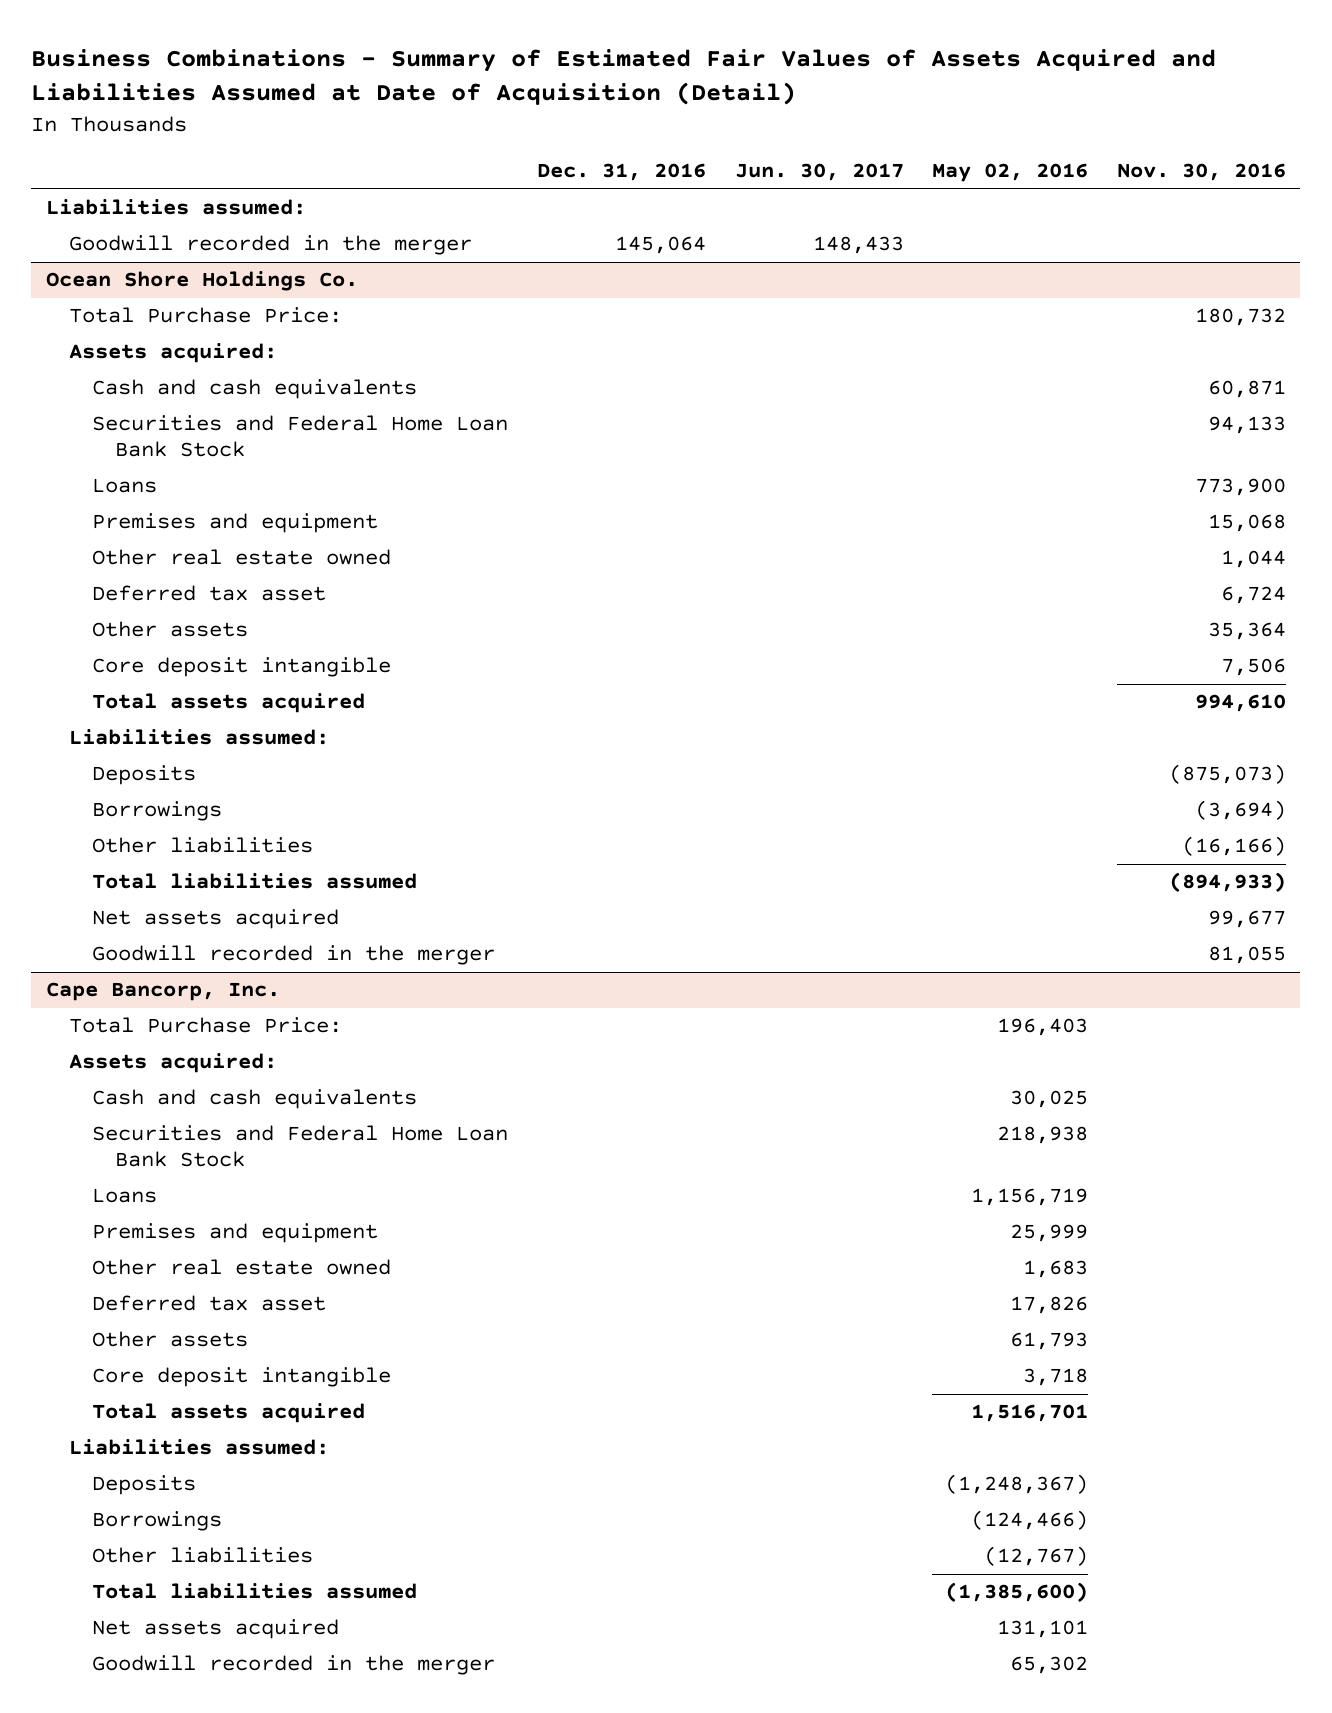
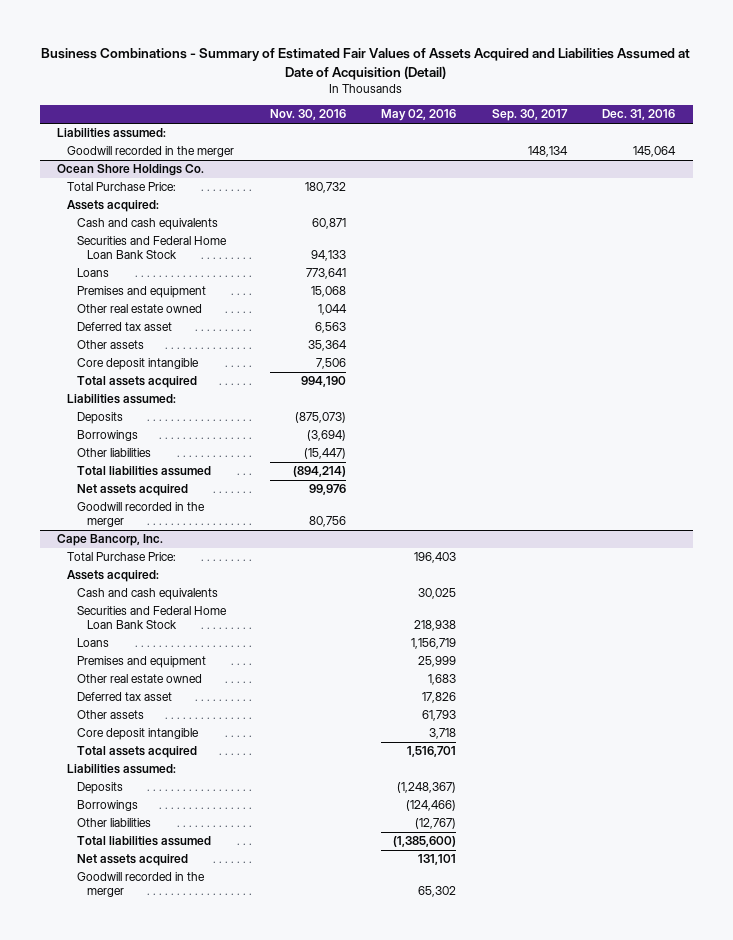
- | Dec. 31, 2016 | Jun. 30, 2017 | May 02, 2016 | Nov. 30, 2016
+ | Nov. 30, 2016 | May 02, 2016 | Sep. 30, 2017 | Dec. 31, 2016
@ Ocean Shore Holdings Co.
- Loans | | | | 773,900
+ Loans | 773,641 | | |
- Deferred tax asset | | | | 6,724
+ Deferred tax asset | 6,563 | | |
- Total assets acquired | | | | 994,610
+ Total assets acquired | 994,190 | | |
- Other liabilities | | | | (16,166)
- Total liabilities assumed | | | | (894,933)
- Net assets acquired | | | | 99,677
- Goodwill recorded in the merger | | | | 81,055
+ Other liabilities | (15,447) | | |
+ Total liabilities assumed | (894,214) | | |
+ Net assets acquired | 99,976 | | |
+ Goodwill recorded in the merger | 80,756 | | |

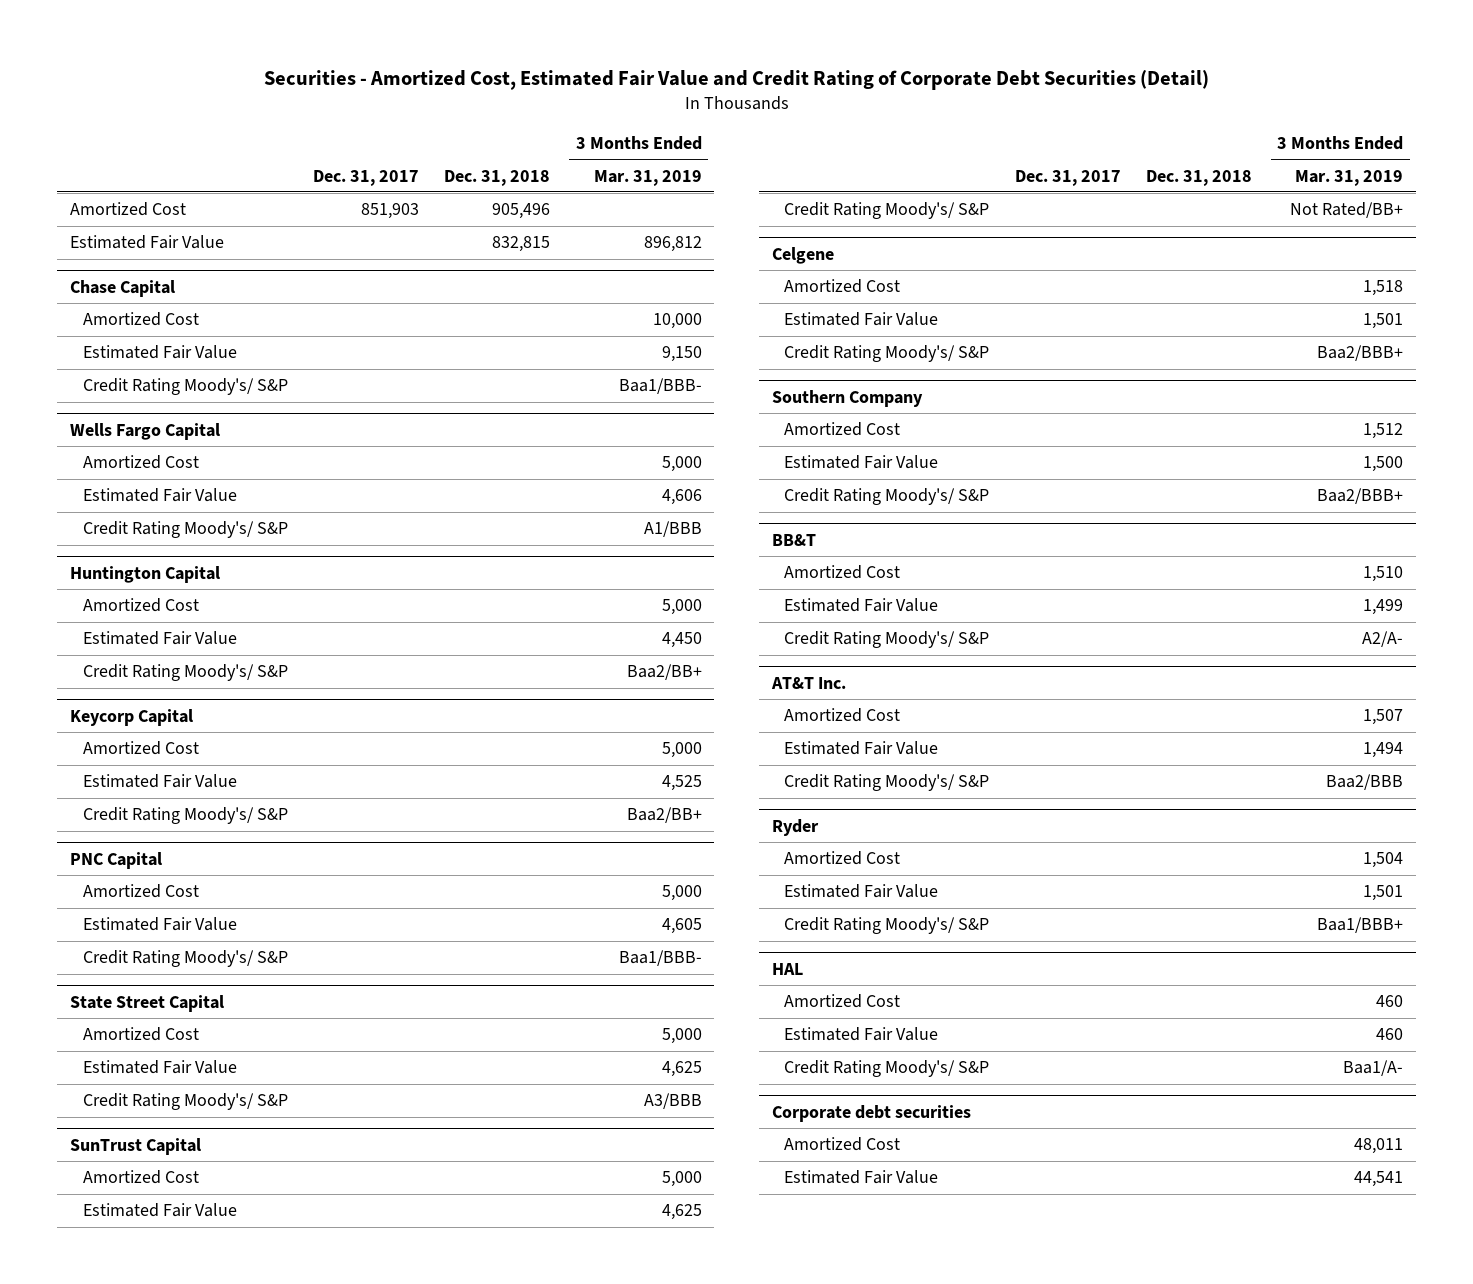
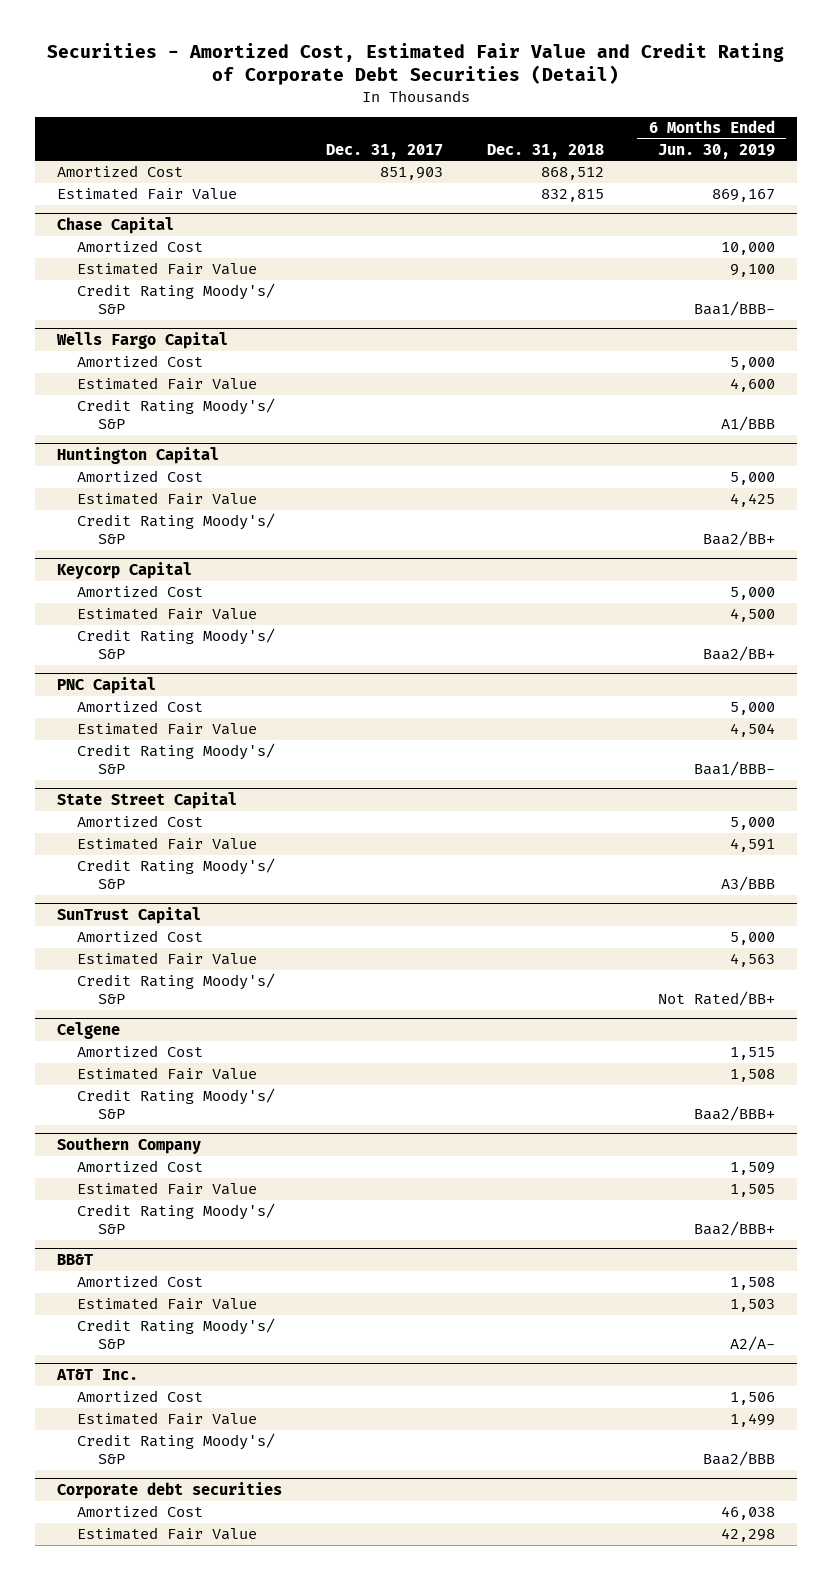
- | Dec. 31, 2017 | Dec. 31, 2018 | 3 Months Ended Mar. 31, 2019
+ | Dec. 31, 2017 | Dec. 31, 2018 | 6 Months Ended Jun. 30, 2019
- Amortized Cost | 851,903 | 905,496 |
+ Amortized Cost | 851,903 | 868,512 |
- Ryder
- Amortized Cost | | | 1,504
- Estimated Fair Value | | | 1,501
- Credit Rating Moody's/ S&P | | | Baa1/BBB+
- HAL
- Amortized Cost | | | 460
- Estimated Fair Value | | | 460
- Credit Rating Moody's/ S&P | | | Baa1/A-

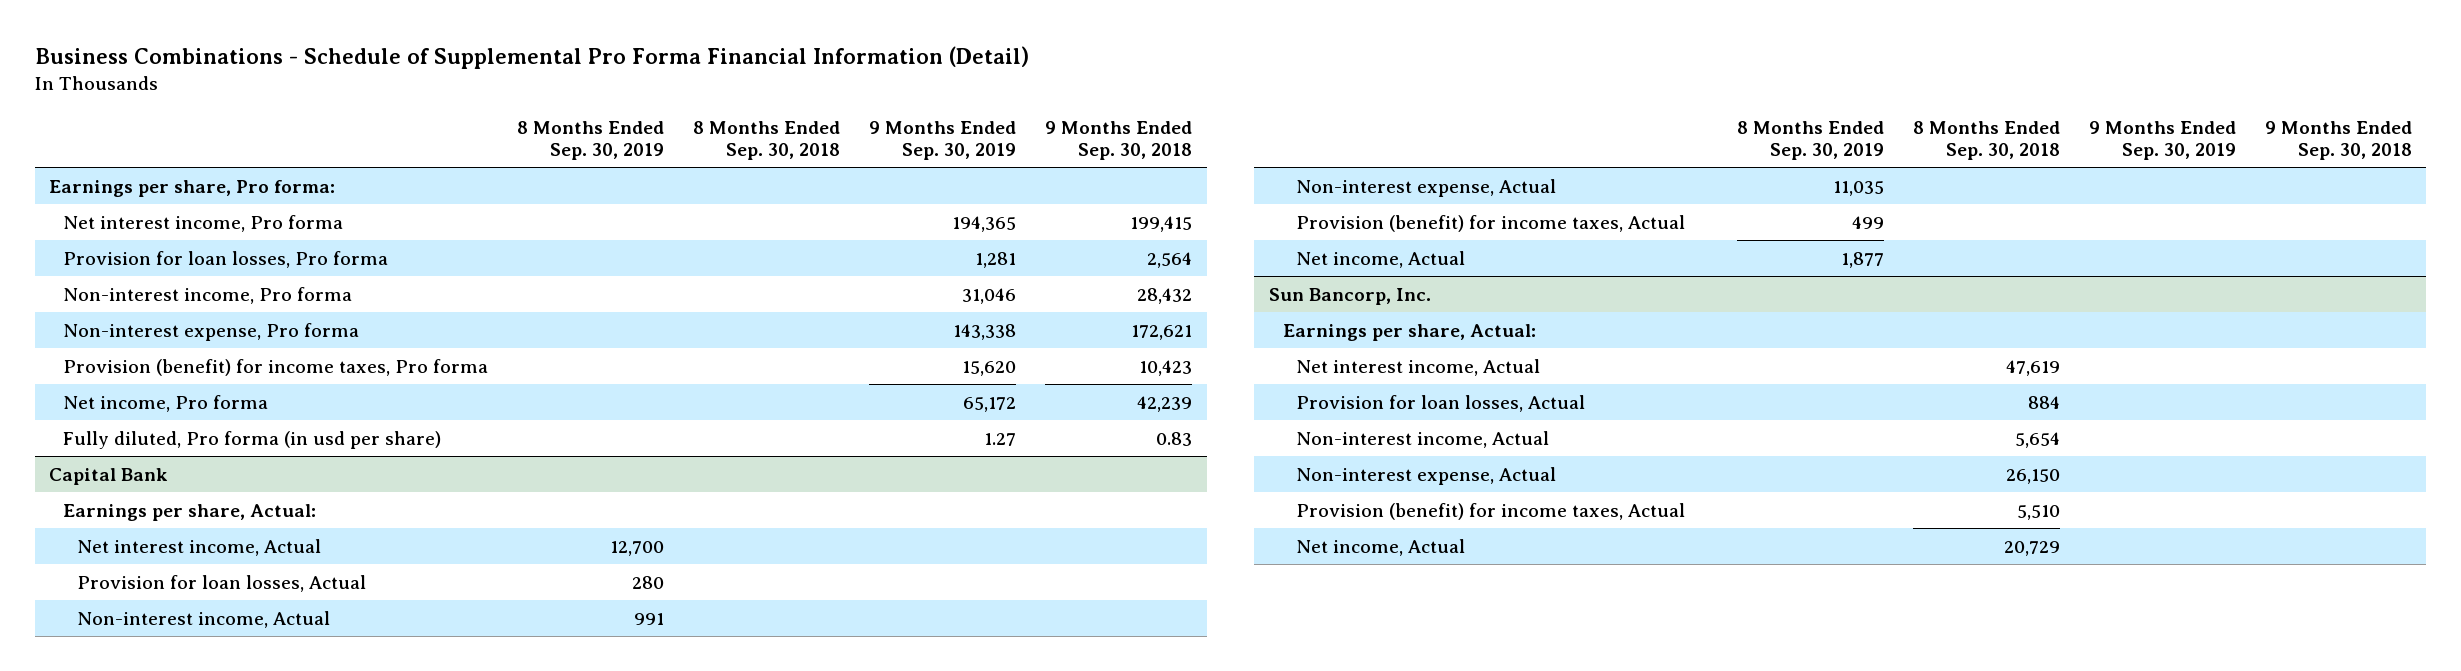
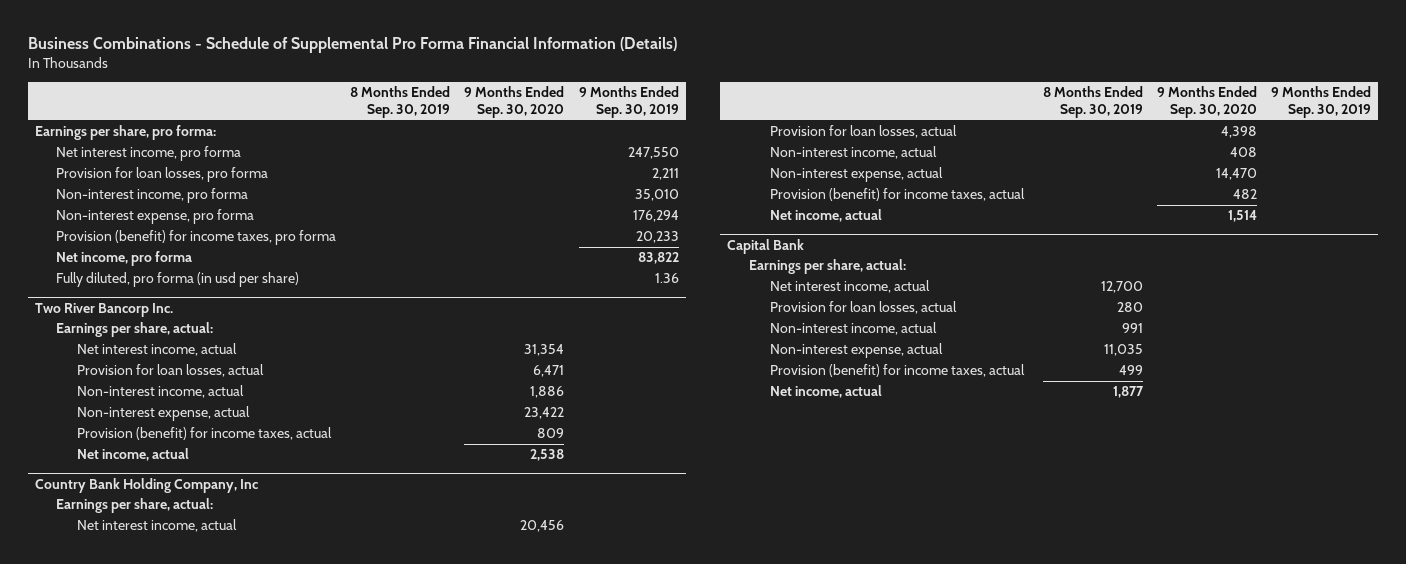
- Business Combinations - Schedule of Supplemental Pro Forma Financial Information (Detail)
+ Business Combinations - Schedule of Supplemental Pro Forma Financial Information (Details)
- | 8 Months Ended Sep. 30, 2019 | 8 Months Ended Sep. 30, 2018 | 9 Months Ended Sep. 30, 2019 | 9 Months Ended Sep. 30, 2018
+ | 8 Months Ended Sep. 30, 2019 | 9 Months Ended Sep. 30, 2020 | 9 Months Ended Sep. 30, 2019
- Earnings per share, Pro forma:
- Net interest income, Pro forma | | | 194,365 | 199,415
- Provision for loan losses, Pro forma | | | 1,281 | 2,564
- Non-interest income, Pro forma | | | 31,046 | 28,432
- Non-interest expense, Pro forma | | | 143,338 | 172,621
- Provision (benefit) for income taxes, Pro forma | | | 15,620 | 10,423
- Net income, Pro forma | | | 65,172 | 42,239
- Fully diluted, Pro forma (in usd per share) | | | 1.27 | 0.83
+ Earnings per share, pro forma:
+ Net interest income, pro forma | | | 247,550
+ Provision for loan losses, pro forma | | | 2,211
+ Non-interest income, pro forma | | | 35,010
+ Non-interest expense, pro forma | | | 176,294
+ Provision (benefit) for income taxes, pro forma | | | 20,233
+ Net income, pro forma | | | 83,822
+ Fully diluted, pro forma (in usd per share) | | | 1.36
+ Two River Bancorp Inc.
+ Earnings per share, actual:
+ Net interest income, actual | | 31,354 |
+ Provision for loan losses, actual | | 6,471 |
+ Non-interest income, actual | | 1,886 |
+ Non-interest expense, actual | | 23,422 |
+ Provision (benefit) for income taxes, actual | | 809 |
+ Net income, actual | | 2,538 |
+ Country Bank Holding Company, Inc
+ Earnings per share, actual:
+ Net interest income, actual | | 20,456 |
+ Provision for loan losses, actual | | 4,398 |
+ Non-interest income, actual | | 408 |
+ Non-interest expense, actual | | 14,470 |
+ Provision (benefit) for income taxes, actual | | 482 |
+ Net income, actual | | 1,514 |
@ Capital Bank
- Earnings per share, Actual:
- Net interest income, Actual | 12,700 | | |
- Provision for loan losses, Actual | 280 | | |
- Non-interest income, Actual | 991 | | |
- Non-interest expense, Actual | 11,035 | | |
- Provision (benefit) for income taxes, Actual | 499 | | |
- Net income, Actual | 1,877 | | |
- Sun Bancorp, Inc.
- Earnings per share, Actual:
- Net interest income, Actual | | 47,619 | |
- Provision for loan losses, Actual | | 884 | |
- Non-interest income, Actual | | 5,654 | |
- Non-interest expense, Actual | | 26,150 | |
- Provision (benefit) for income taxes, Actual | | 5,510 | |
- Net income, Actual | | 20,729 | |
@ Capital Bank
+ Earnings per share, actual:
+ Net interest income, actual | 12,700 | |
+ Provision for loan losses, actual | 280 | |
+ Non-interest income, actual | 991 | |
+ Non-interest expense, actual | 11,035 | |
+ Provision (benefit) for income taxes, actual | 499 | |
+ Net income, actual | 1,877 | |

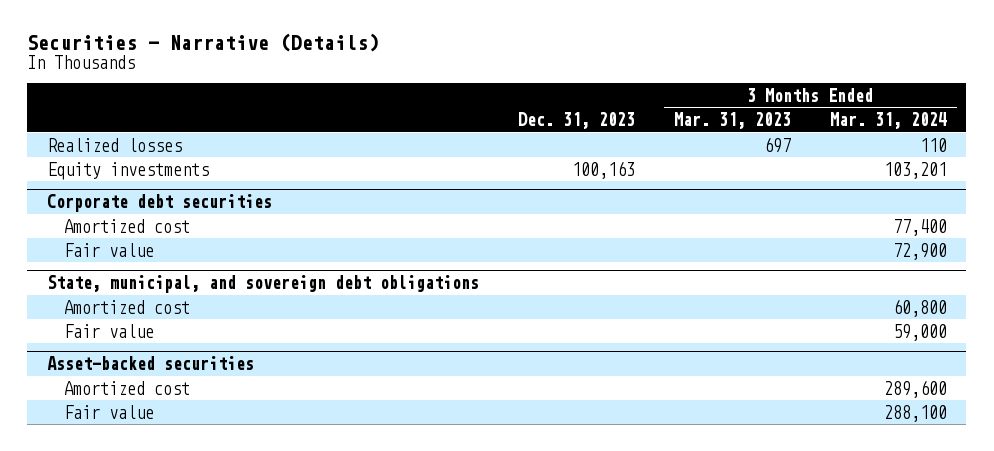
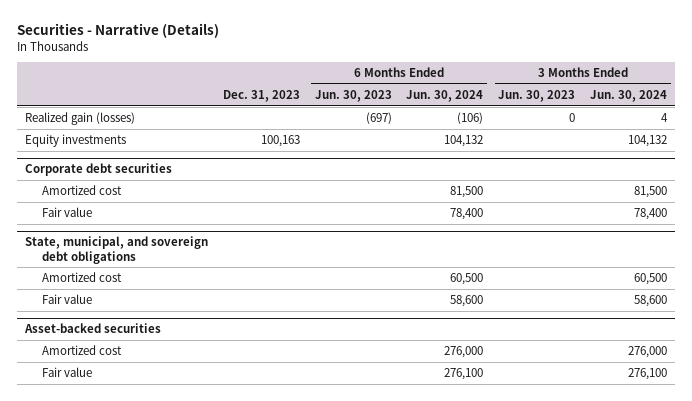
- | Dec. 31, 2023 | 3 Months Ended Mar. 31, 2023 | 3 Months Ended Mar. 31, 2024
+ | Dec. 31, 2023 | 6 Months Ended Jun. 30, 2023 | 6 Months Ended Jun. 30, 2024 | 3 Months Ended Jun. 30, 2023 | 3 Months Ended Jun. 30, 2024
- Realized losses | | 697 | 110
+ Realized gain (losses) | | (697) | (106) | 0 | 4

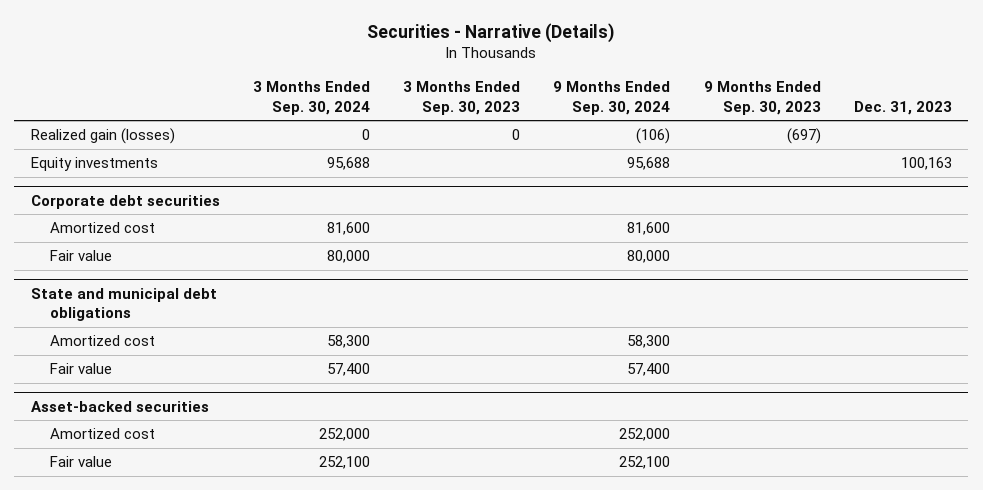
- | Dec. 31, 2023 | 6 Months Ended Jun. 30, 2023 | 6 Months Ended Jun. 30, 2024 | 3 Months Ended Jun. 30, 2023 | 3 Months Ended Jun. 30, 2024
+ | 3 Months Ended Sep. 30, 2024 | 3 Months Ended Sep. 30, 2023 | 9 Months Ended Sep. 30, 2024 | 9 Months Ended Sep. 30, 2023 | Dec. 31, 2023
- State, municipal, and sovereign debt obligations
+ State and municipal debt obligations

